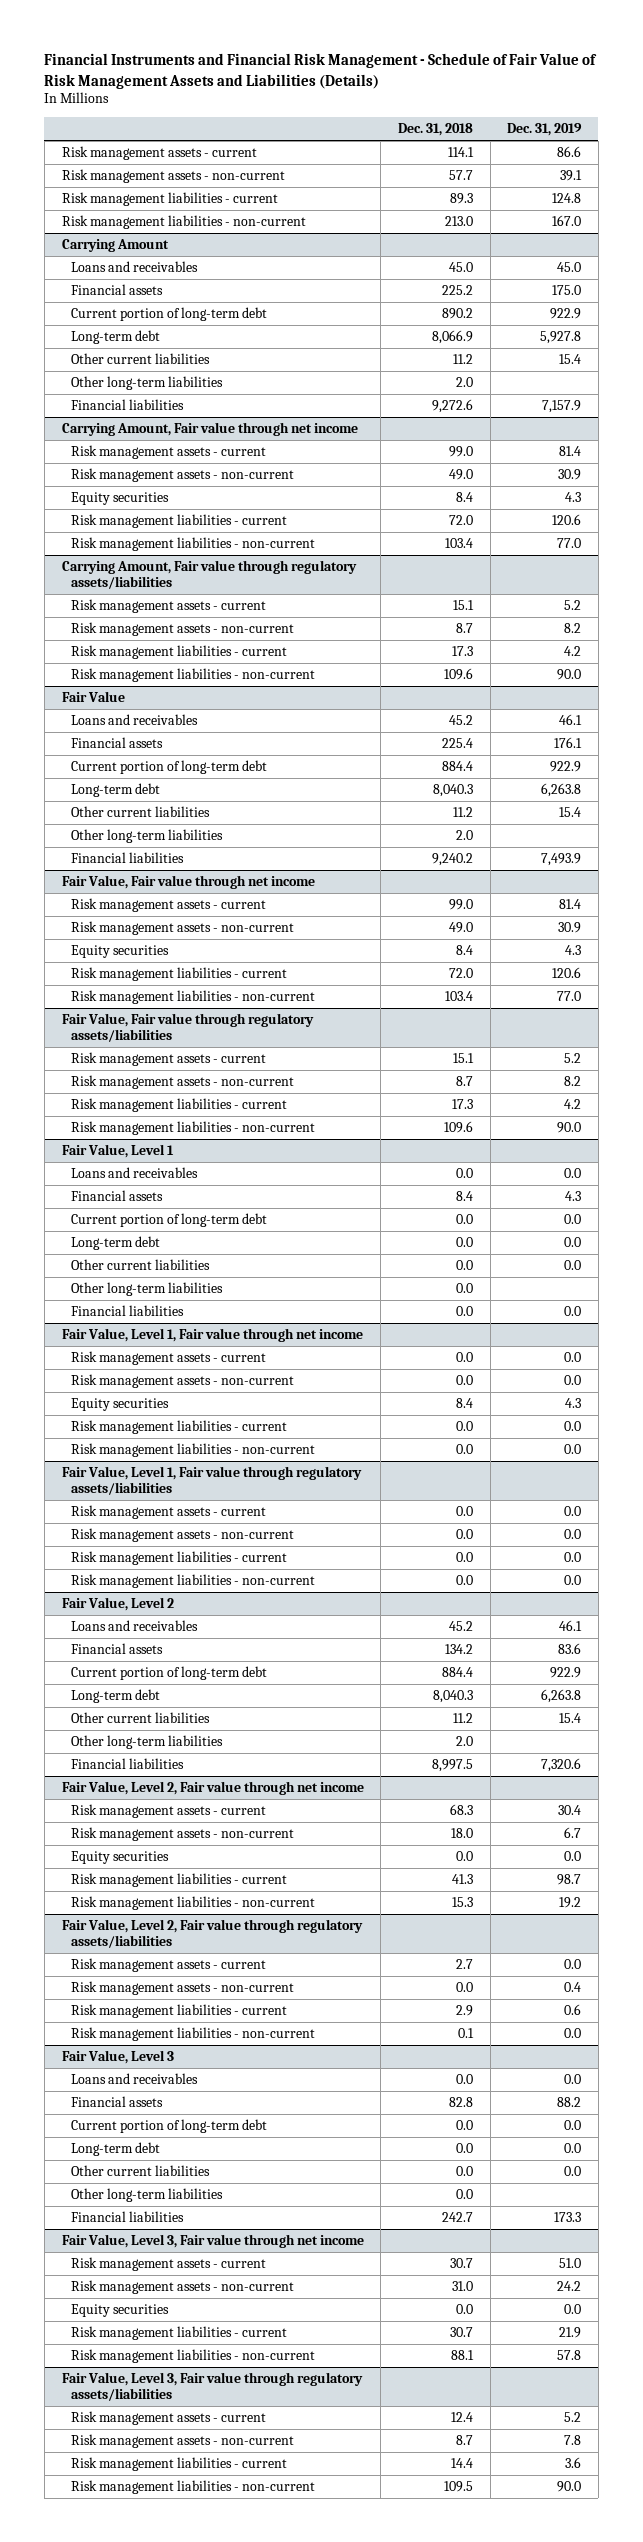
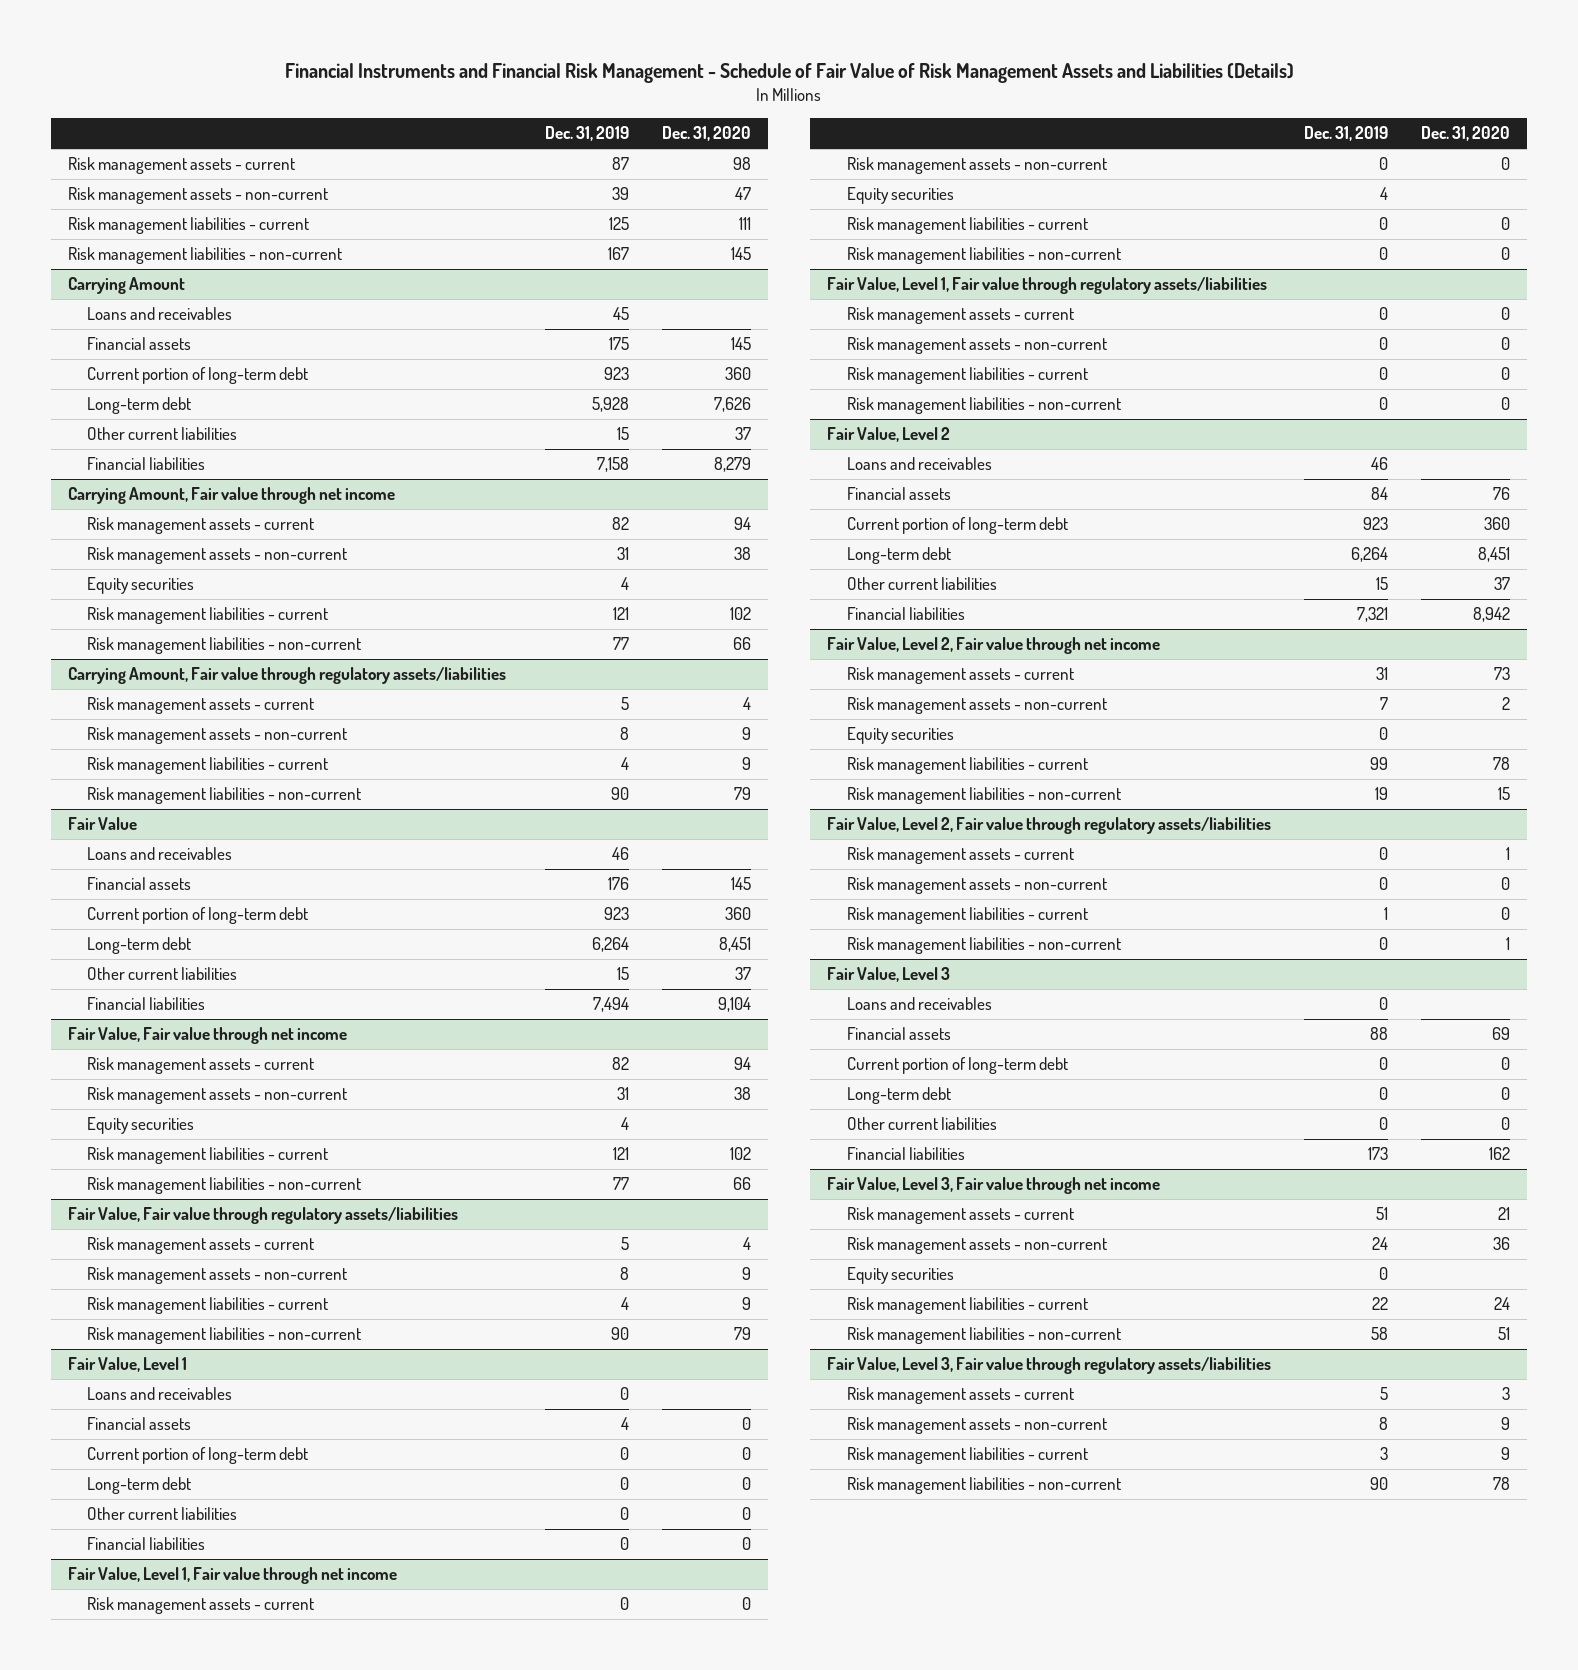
- | Dec. 31, 2018 | Dec. 31, 2019
+ | Dec. 31, 2019 | Dec. 31, 2020
- Risk management assets - current | 114.1 | 86.6
- Risk management assets - non-current | 57.7 | 39.1
- Risk management liabilities - current | 89.3 | 124.8
- Risk management liabilities - non-current | 213.0 | 167.0
+ Risk management assets - current | 87 | 98
+ Risk management assets - non-current | 39 | 47
+ Risk management liabilities - current | 125 | 111
+ Risk management liabilities - non-current | 167 | 145
@ Carrying Amount
- Loans and receivables | 45.0 | 45.0
- Financial assets | 225.2 | 175.0
- Current portion of long-term debt | 890.2 | 922.9
- Long-term debt | 8,066.9 | 5,927.8
- Other current liabilities | 11.2 | 15.4
- Other long-term liabilities | 2.0 |
- Financial liabilities | 9,272.6 | 7,157.9
+ Loans and receivables | 45 |
+ Financial assets | 175 | 145
+ Current portion of long-term debt | 923 | 360
+ Long-term debt | 5,928 | 7,626
+ Other current liabilities | 15 | 37
+ Financial liabilities | 7,158 | 8,279
@ Carrying Amount, Fair value through net income
- Risk management assets - current | 99.0 | 81.4
- Risk management assets - non-current | 49.0 | 30.9
- Equity securities | 8.4 | 4.3
- Risk management liabilities - current | 72.0 | 120.6
- Risk management liabilities - non-current | 103.4 | 77.0
+ Risk management assets - current | 82 | 94
+ Risk management assets - non-current | 31 | 38
+ Equity securities | 4 |
+ Risk management liabilities - current | 121 | 102
+ Risk management liabilities - non-current | 77 | 66
@ Carrying Amount, Fair value through regulatory assets/liabilities
- Risk management assets - current | 15.1 | 5.2
- Risk management assets - non-current | 8.7 | 8.2
- Risk management liabilities - current | 17.3 | 4.2
- Risk management liabilities - non-current | 109.6 | 90.0
+ Risk management assets - current | 5 | 4
+ Risk management assets - non-current | 8 | 9
+ Risk management liabilities - current | 4 | 9
+ Risk management liabilities - non-current | 90 | 79
@ Fair Value
- Loans and receivables | 45.2 | 46.1
- Financial assets | 225.4 | 176.1
- Current portion of long-term debt | 884.4 | 922.9
- Long-term debt | 8,040.3 | 6,263.8
- Other current liabilities | 11.2 | 15.4
- Other long-term liabilities | 2.0 |
- Financial liabilities | 9,240.2 | 7,493.9
+ Loans and receivables | 46 |
+ Financial assets | 176 | 145
+ Current portion of long-term debt | 923 | 360
+ Long-term debt | 6,264 | 8,451
+ Other current liabilities | 15 | 37
+ Financial liabilities | 7,494 | 9,104
@ Fair Value, Fair value through net income
- Risk management assets - current | 99.0 | 81.4
- Risk management assets - non-current | 49.0 | 30.9
- Equity securities | 8.4 | 4.3
- Risk management liabilities - current | 72.0 | 120.6
- Risk management liabilities - non-current | 103.4 | 77.0
+ Risk management assets - current | 82 | 94
+ Risk management assets - non-current | 31 | 38
+ Equity securities | 4 |
+ Risk management liabilities - current | 121 | 102
+ Risk management liabilities - non-current | 77 | 66
@ Fair Value, Fair value through regulatory assets/liabilities
- Risk management assets - current | 15.1 | 5.2
- Risk management assets - non-current | 8.7 | 8.2
- Risk management liabilities - current | 17.3 | 4.2
- Risk management liabilities - non-current | 109.6 | 90.0
+ Risk management assets - current | 5 | 4
+ Risk management assets - non-current | 8 | 9
+ Risk management liabilities - current | 4 | 9
+ Risk management liabilities - non-current | 90 | 79
@ Fair Value, Level 1
- Loans and receivables | 0.0 | 0.0
- Financial assets | 8.4 | 4.3
- Current portion of long-term debt | 0.0 | 0.0
- Long-term debt | 0.0 | 0.0
- Other current liabilities | 0.0 | 0.0
- Other long-term liabilities | 0.0 |
- Financial liabilities | 0.0 | 0.0
+ Loans and receivables | 0 |
+ Financial assets | 4 | 0
+ Current portion of long-term debt | 0 | 0
+ Long-term debt | 0 | 0
+ Other current liabilities | 0 | 0
+ Financial liabilities | 0 | 0
@ Fair Value, Level 1, Fair value through net income
- Risk management assets - current | 0.0 | 0.0
- Risk management assets - non-current | 0.0 | 0.0
- Equity securities | 8.4 | 4.3
- Risk management liabilities - current | 0.0 | 0.0
- Risk management liabilities - non-current | 0.0 | 0.0
+ Risk management assets - current | 0 | 0
+ Risk management assets - non-current | 0 | 0
+ Equity securities | 4 |
+ Risk management liabilities - current | 0 | 0
+ Risk management liabilities - non-current | 0 | 0
@ Fair Value, Level 1, Fair value through regulatory assets/liabilities
- Risk management assets - current | 0.0 | 0.0
- Risk management assets - non-current | 0.0 | 0.0
- Risk management liabilities - current | 0.0 | 0.0
- Risk management liabilities - non-current | 0.0 | 0.0
+ Risk management assets - current | 0 | 0
+ Risk management assets - non-current | 0 | 0
+ Risk management liabilities - current | 0 | 0
+ Risk management liabilities - non-current | 0 | 0
@ Fair Value, Level 2
- Loans and receivables | 45.2 | 46.1
- Financial assets | 134.2 | 83.6
- Current portion of long-term debt | 884.4 | 922.9
- Long-term debt | 8,040.3 | 6,263.8
- Other current liabilities | 11.2 | 15.4
- Other long-term liabilities | 2.0 |
- Financial liabilities | 8,997.5 | 7,320.6
+ Loans and receivables | 46 |
+ Financial assets | 84 | 76
+ Current portion of long-term debt | 923 | 360
+ Long-term debt | 6,264 | 8,451
+ Other current liabilities | 15 | 37
+ Financial liabilities | 7,321 | 8,942
@ Fair Value, Level 2, Fair value through net income
- Risk management assets - current | 68.3 | 30.4
- Risk management assets - non-current | 18.0 | 6.7
- Equity securities | 0.0 | 0.0
- Risk management liabilities - current | 41.3 | 98.7
- Risk management liabilities - non-current | 15.3 | 19.2
+ Risk management assets - current | 31 | 73
+ Risk management assets - non-current | 7 | 2
+ Equity securities | 0 |
+ Risk management liabilities - current | 99 | 78
+ Risk management liabilities - non-current | 19 | 15
@ Fair Value, Level 2, Fair value through regulatory assets/liabilities
- Risk management assets - current | 2.7 | 0.0
- Risk management assets - non-current | 0.0 | 0.4
- Risk management liabilities - current | 2.9 | 0.6
- Risk management liabilities - non-current | 0.1 | 0.0
+ Risk management assets - current | 0 | 1
+ Risk management assets - non-current | 0 | 0
+ Risk management liabilities - current | 1 | 0
+ Risk management liabilities - non-current | 0 | 1
@ Fair Value, Level 3
- Loans and receivables | 0.0 | 0.0
- Financial assets | 82.8 | 88.2
- Current portion of long-term debt | 0.0 | 0.0
- Long-term debt | 0.0 | 0.0
- Other current liabilities | 0.0 | 0.0
- Other long-term liabilities | 0.0 |
- Financial liabilities | 242.7 | 173.3
+ Loans and receivables | 0 |
+ Financial assets | 88 | 69
+ Current portion of long-term debt | 0 | 0
+ Long-term debt | 0 | 0
+ Other current liabilities | 0 | 0
+ Financial liabilities | 173 | 162
@ Fair Value, Level 3, Fair value through net income
- Risk management assets - current | 30.7 | 51.0
- Risk management assets - non-current | 31.0 | 24.2
- Equity securities | 0.0 | 0.0
- Risk management liabilities - current | 30.7 | 21.9
- Risk management liabilities - non-current | 88.1 | 57.8
+ Risk management assets - current | 51 | 21
+ Risk management assets - non-current | 24 | 36
+ Equity securities | 0 |
+ Risk management liabilities - current | 22 | 24
+ Risk management liabilities - non-current | 58 | 51
@ Fair Value, Level 3, Fair value through regulatory assets/liabilities
- Risk management assets - current | 12.4 | 5.2
- Risk management assets - non-current | 8.7 | 7.8
- Risk management liabilities - current | 14.4 | 3.6
- Risk management liabilities - non-current | 109.5 | 90.0
+ Risk management assets - current | 5 | 3
+ Risk management assets - non-current | 8 | 9
+ Risk management liabilities - current | 3 | 9
+ Risk management liabilities - non-current | 90 | 78

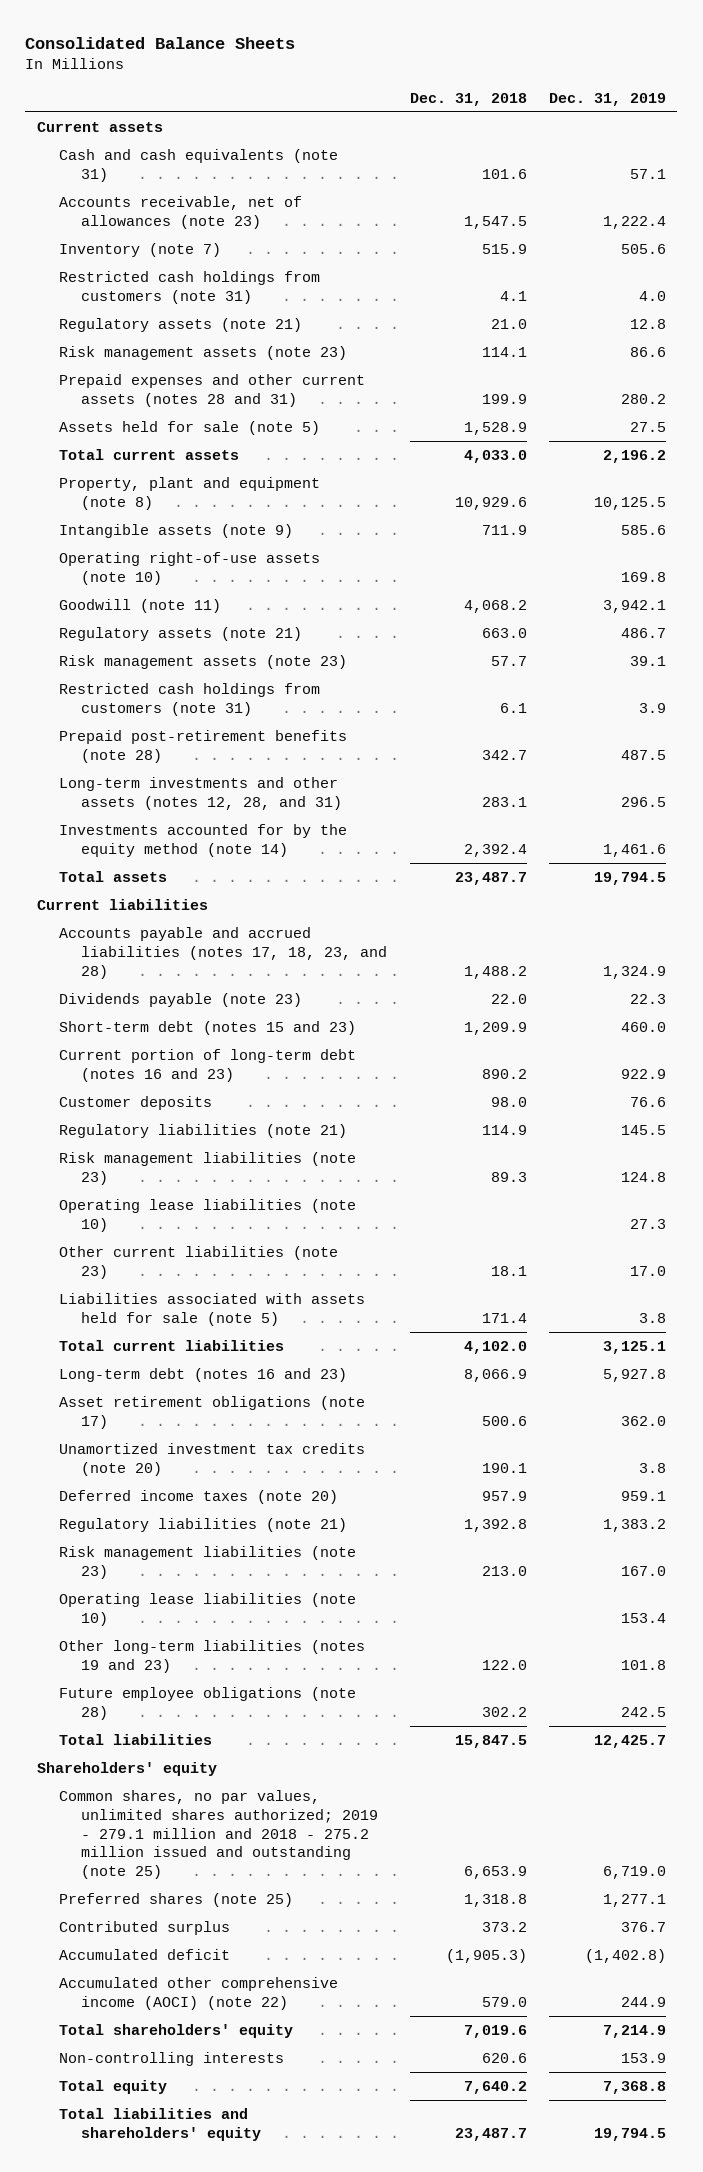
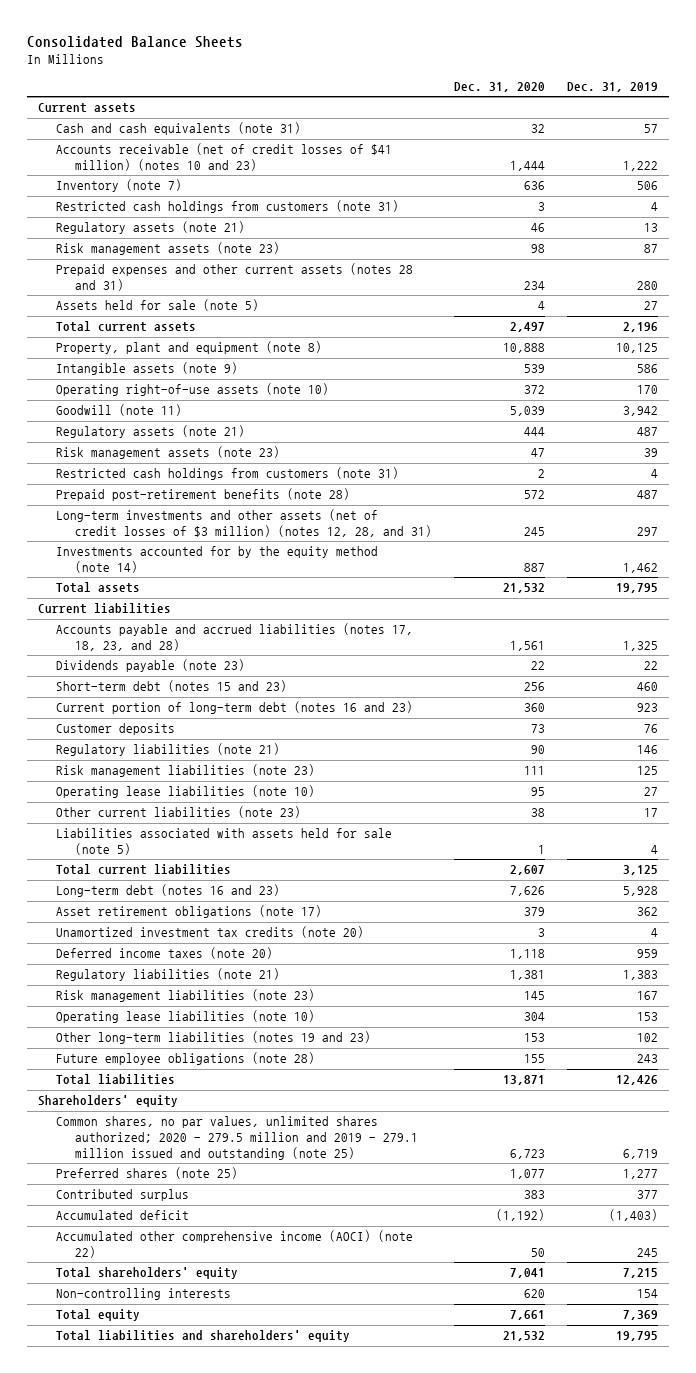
- | Dec. 31, 2018 | Dec. 31, 2019
+ | Dec. 31, 2020 | Dec. 31, 2019
- Cash and cash equivalents (note 31) | 101.6 | 57.1
- Accounts receivable, net of allowances (note 23) | 1,547.5 | 1,222.4
- Inventory (note 7) | 515.9 | 505.6
- Restricted cash holdings from customers (note 31) | 4.1 | 4.0
- Regulatory assets (note 21) | 21.0 | 12.8
- Risk management assets (note 23) | 114.1 | 86.6
- Prepaid expenses and other current assets (notes 28 and 31) | 199.9 | 280.2
- Assets held for sale (note 5) | 1,528.9 | 27.5
- Total current assets | 4,033.0 | 2,196.2
- Property, plant and equipment (note 8) | 10,929.6 | 10,125.5
- Intangible assets (note 9) | 711.9 | 585.6
- Operating right-of-use assets (note 10) | | 169.8
- Goodwill (note 11) | 4,068.2 | 3,942.1
- Regulatory assets (note 21) | 663.0 | 486.7
- Risk management assets (note 23) | 57.7 | 39.1
- Restricted cash holdings from customers (note 31) | 6.1 | 3.9
- Prepaid post-retirement benefits (note 28) | 342.7 | 487.5
- Long-term investments and other assets (notes 12, 28, and 31) | 283.1 | 296.5
- Investments accounted for by the equity method (note 14) | 2,392.4 | 1,461.6
- Total assets | 23,487.7 | 19,794.5
+ Cash and cash equivalents (note 31) | 32 | 57
+ Accounts receivable (net of credit losses of $41 million) (notes 10 and 23) | 1,444 | 1,222
+ Inventory (note 7) | 636 | 506
+ Restricted cash holdings from customers (note 31) | 3 | 4
+ Regulatory assets (note 21) | 46 | 13
+ Risk management assets (note 23) | 98 | 87
+ Prepaid expenses and other current assets (notes 28 and 31) | 234 | 280
+ Assets held for sale (note 5) | 4 | 27
+ Total current assets | 2,497 | 2,196
+ Property, plant and equipment (note 8) | 10,888 | 10,125
+ Intangible assets (note 9) | 539 | 586
+ Operating right-of-use assets (note 10) | 372 | 170
+ Goodwill (note 11) | 5,039 | 3,942
+ Regulatory assets (note 21) | 444 | 487
+ Risk management assets (note 23) | 47 | 39
+ Restricted cash holdings from customers (note 31) | 2 | 4
+ Prepaid post-retirement benefits (note 28) | 572 | 487
+ Long-term investments and other assets (net of credit losses of $3 million) (notes 12, 28, and 31) | 245 | 297
+ Investments accounted for by the equity method (note 14) | 887 | 1,462
+ Total assets | 21,532 | 19,795
- Accounts payable and accrued liabilities (notes 17, 18, 23, and 28) | 1,488.2 | 1,324.9
- Dividends payable (note 23) | 22.0 | 22.3
- Short-term debt (notes 15 and 23) | 1,209.9 | 460.0
- Current portion of long-term debt (notes 16 and 23) | 890.2 | 922.9
- Customer deposits | 98.0 | 76.6
- Regulatory liabilities (note 21) | 114.9 | 145.5
- Risk management liabilities (note 23) | 89.3 | 124.8
- Operating lease liabilities (note 10) | | 27.3
- Other current liabilities (note 23) | 18.1 | 17.0
- Liabilities associated with assets held for sale (note 5) | 171.4 | 3.8
- Total current liabilities | 4,102.0 | 3,125.1
- Long-term debt (notes 16 and 23) | 8,066.9 | 5,927.8
- Asset retirement obligations (note 17) | 500.6 | 362.0
- Unamortized investment tax credits (note 20) | 190.1 | 3.8
- Deferred income taxes (note 20) | 957.9 | 959.1
- Regulatory liabilities (note 21) | 1,392.8 | 1,383.2
- Risk management liabilities (note 23) | 213.0 | 167.0
- Operating lease liabilities (note 10) | | 153.4
- Other long-term liabilities (notes 19 and 23) | 122.0 | 101.8
- Future employee obligations (note 28) | 302.2 | 242.5
- Total liabilities | 15,847.5 | 12,425.7
+ Accounts payable and accrued liabilities (notes 17, 18, 23, and 28) | 1,561 | 1,325
+ Dividends payable (note 23) | 22 | 22
+ Short-term debt (notes 15 and 23) | 256 | 460
+ Current portion of long-term debt (notes 16 and 23) | 360 | 923
+ Customer deposits | 73 | 76
+ Regulatory liabilities (note 21) | 90 | 146
+ Risk management liabilities (note 23) | 111 | 125
+ Operating lease liabilities (note 10) | 95 | 27
+ Other current liabilities (note 23) | 38 | 17
+ Liabilities associated with assets held for sale (note 5) | 1 | 4
+ Total current liabilities | 2,607 | 3,125
+ Long-term debt (notes 16 and 23) | 7,626 | 5,928
+ Asset retirement obligations (note 17) | 379 | 362
+ Unamortized investment tax credits (note 20) | 3 | 4
+ Deferred income taxes (note 20) | 1,118 | 959
+ Regulatory liabilities (note 21) | 1,381 | 1,383
+ Risk management liabilities (note 23) | 145 | 167
+ Operating lease liabilities (note 10) | 304 | 153
+ Other long-term liabilities (notes 19 and 23) | 153 | 102
+ Future employee obligations (note 28) | 155 | 243
+ Total liabilities | 13,871 | 12,426
- Common shares, no par values, unlimited shares authorized; 2019 - 279.1 million and 2018 - 275.2 million issued and outstanding (note 25) | 6,653.9 | 6,719.0
- Preferred shares (note 25) | 1,318.8 | 1,277.1
- Contributed surplus | 373.2 | 376.7
- Accumulated deficit | (1,905.3) | (1,402.8)
- Accumulated other comprehensive income (AOCI) (note 22) | 579.0 | 244.9
- Total shareholders' equity | 7,019.6 | 7,214.9
- Non-controlling interests | 620.6 | 153.9
- Total equity | 7,640.2 | 7,368.8
- Total liabilities and shareholders' equity | 23,487.7 | 19,794.5
+ Common shares, no par values, unlimited shares authorized; 2020 - 279.5 million and 2019 - 279.1 million issued and outstanding (note 25) | 6,723 | 6,719
+ Preferred shares (note 25) | 1,077 | 1,277
+ Contributed surplus | 383 | 377
+ Accumulated deficit | (1,192) | (1,403)
+ Accumulated other comprehensive income (AOCI) (note 22) | 50 | 245
+ Total shareholders' equity | 7,041 | 7,215
+ Non-controlling interests | 620 | 154
+ Total equity | 7,661 | 7,369
+ Total liabilities and shareholders' equity | 21,532 | 19,795

